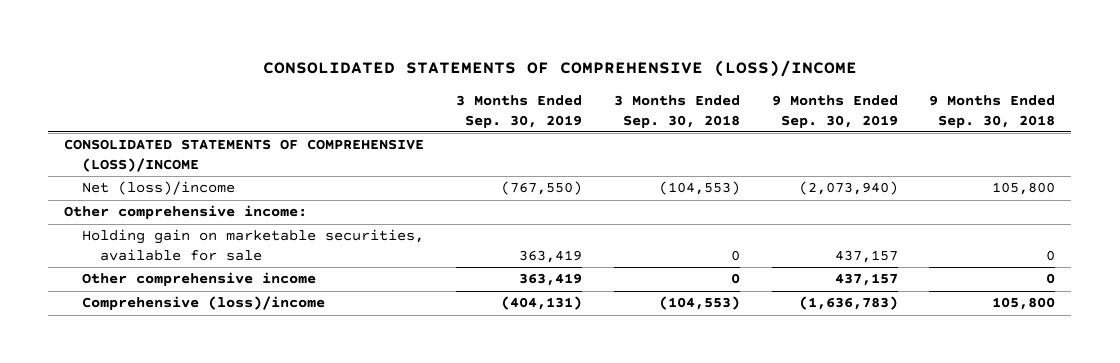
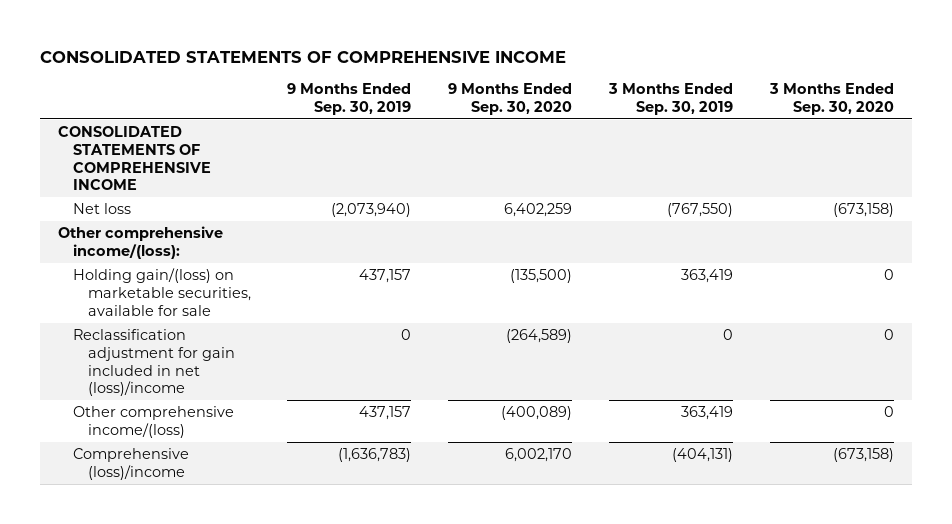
- CONSOLIDATED STATEMENTS OF COMPREHENSIVE (LOSS)/INCOME
+ CONSOLIDATED STATEMENTS OF COMPREHENSIVE INCOME
- | 3 Months Ended Sep. 30, 2019 | 3 Months Ended Sep. 30, 2018 | 9 Months Ended Sep. 30, 2019 | 9 Months Ended Sep. 30, 2018
+ | 9 Months Ended Sep. 30, 2019 | 9 Months Ended Sep. 30, 2020 | 3 Months Ended Sep. 30, 2019 | 3 Months Ended Sep. 30, 2020
- CONSOLIDATED STATEMENTS OF COMPREHENSIVE (LOSS)/INCOME
- Net (loss)/income | (767,550) | (104,553) | (2,073,940) | 105,800
- Other comprehensive income:
- Holding gain on marketable securities, available for sale | 363,419 | 0 | 437,157 | 0
- Other comprehensive income | 363,419 | 0 | 437,157 | 0
+ CONSOLIDATED STATEMENTS OF COMPREHENSIVE INCOME
+ Net loss | (2,073,940) | 6,402,259 | (767,550) | (673,158)
+ Other comprehensive income/(loss):
+ Holding gain/(loss) on marketable securities, available for sale | 437,157 | (135,500) | 363,419 | 0
+ Reclassification adjustment for gain included in net (loss)/income | 0 | (264,589) | 0 | 0
+ Other comprehensive income/(loss) | 437,157 | (400,089) | 363,419 | 0

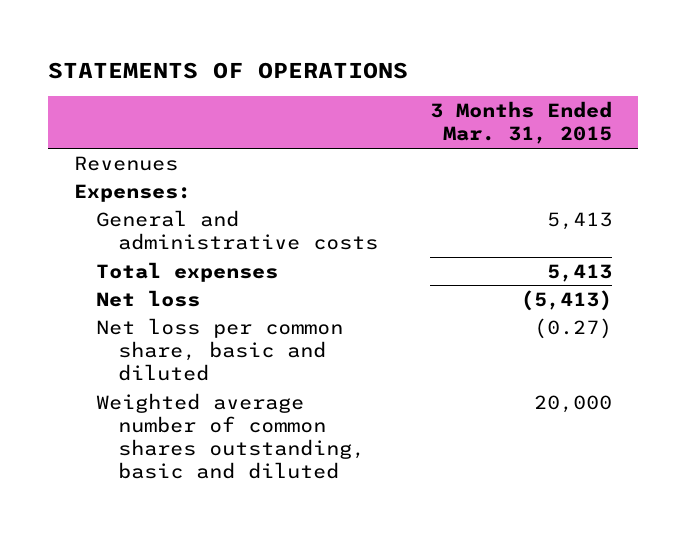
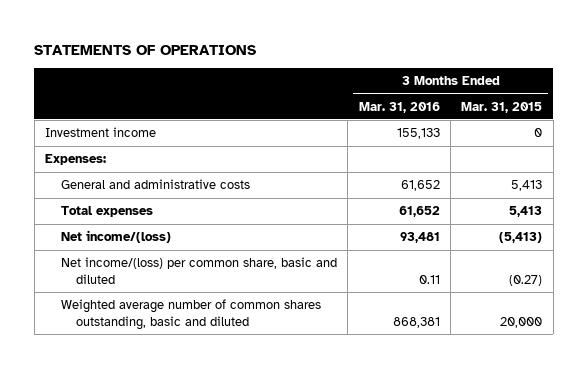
- | 3 Months Ended Mar. 31, 2015
+ | 3 Months Ended Mar. 31, 2016 | 3 Months Ended Mar. 31, 2015
- Revenues
+ Investment income | 155,133 | 0
- Net loss | (5,413)
- Net loss per common share, basic and diluted | (0.27)
+ Net income/(loss) | 93,481 | (5,413)
+ Net income/(loss) per common share, basic and diluted | 0.11 | (0.27)

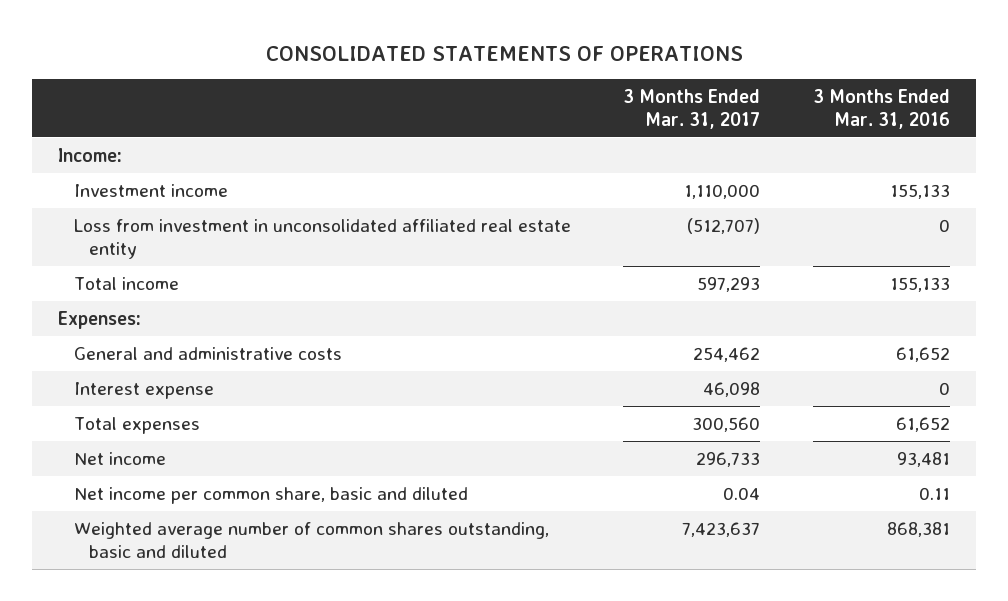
- STATEMENTS OF OPERATIONS
+ CONSOLIDATED STATEMENTS OF OPERATIONS
- | 3 Months Ended Mar. 31, 2016 | 3 Months Ended Mar. 31, 2015
+ | 3 Months Ended Mar. 31, 2017 | 3 Months Ended Mar. 31, 2016
+ Income:
+ Loss from investment in unconsolidated affiliated real estate entity | (512,707) | 0
+ Total income | 597,293 | 155,133
+ Interest expense | 46,098 | 0
- Net income/(loss) | 93,481 | (5,413)
- Net income/(loss) per common share, basic and diluted | 0.11 | (0.27)
+ Net income | 296,733 | 93,481
+ Net income per common share, basic and diluted | 0.04 | 0.11

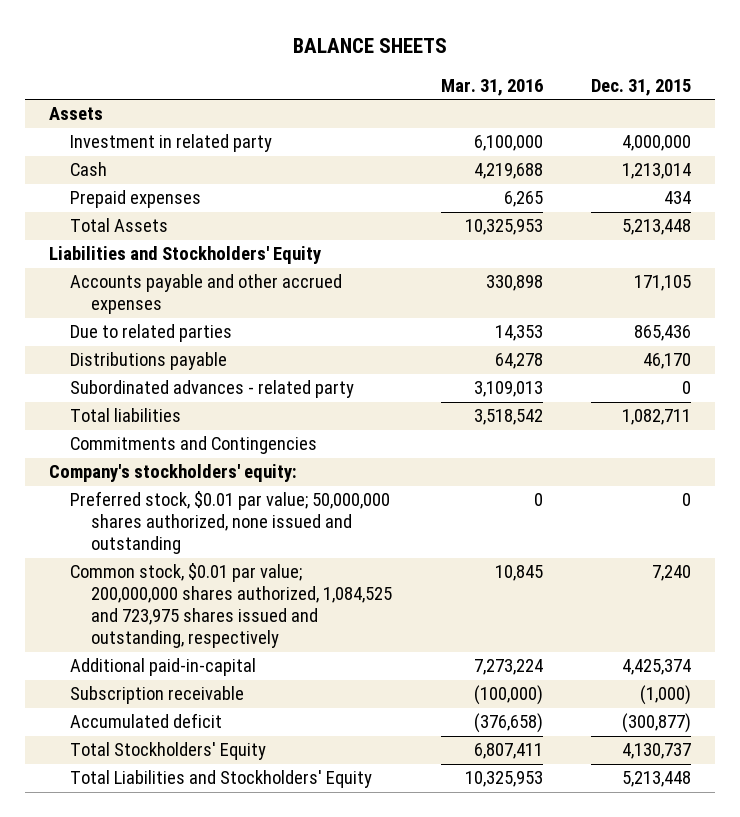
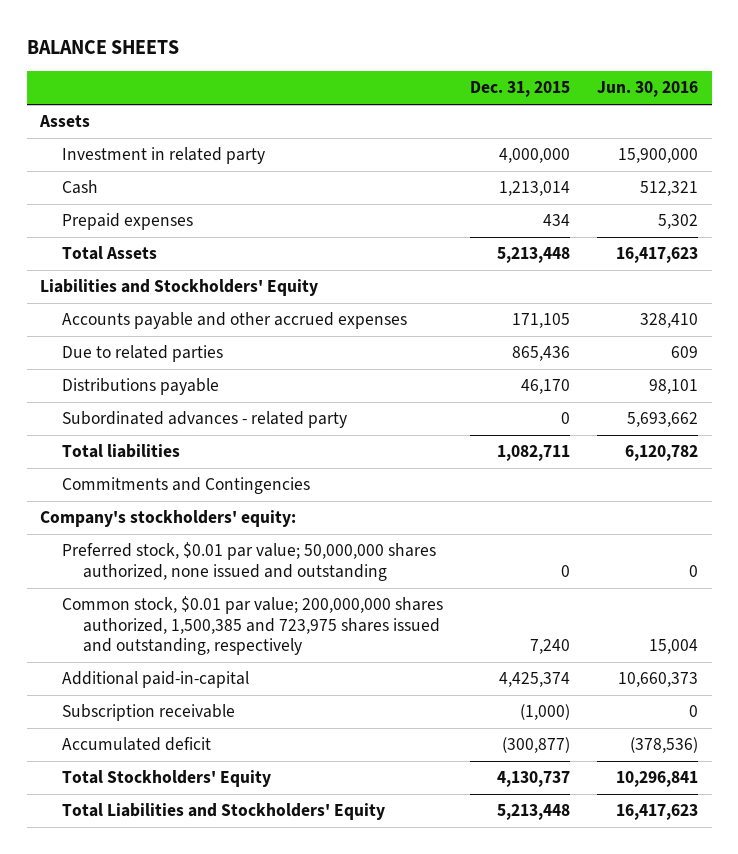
- | Mar. 31, 2016 | Dec. 31, 2015
+ | Dec. 31, 2015 | Jun. 30, 2016
- Common stock, $0.01 par value; 200,000,000 shares authorized, 1,084,525 and 723,975 shares issued and outstanding, respectively | 10,845 | 7,240
+ Common stock, $0.01 par value; 200,000,000 shares authorized, 1,500,385 and 723,975 shares issued and outstanding, respectively | 7,240 | 15,004

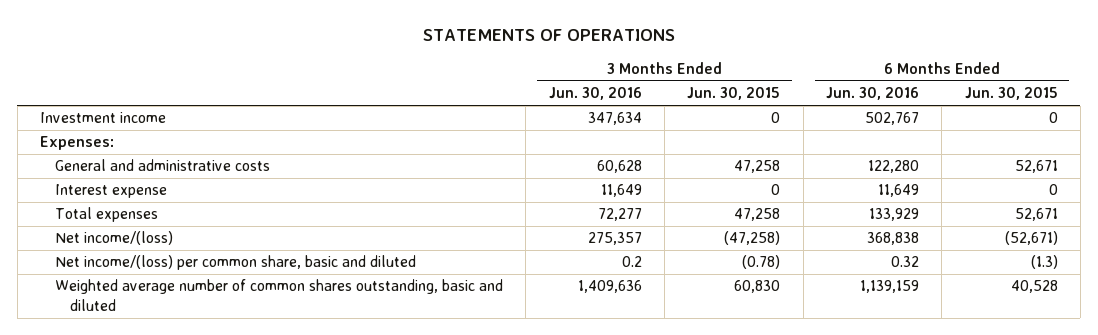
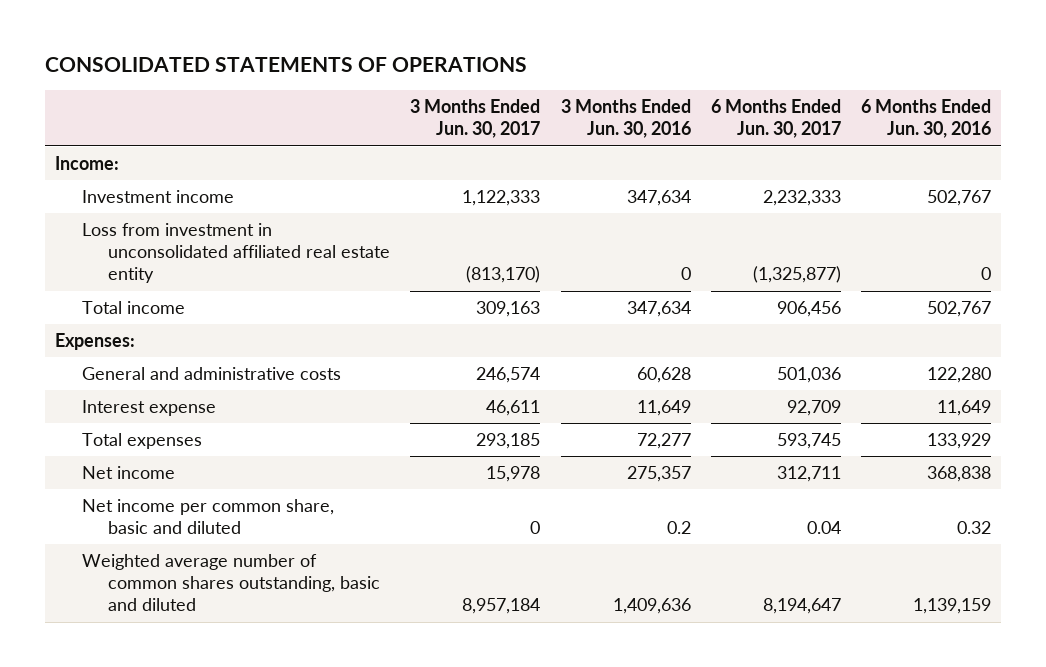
- STATEMENTS OF OPERATIONS
+ CONSOLIDATED STATEMENTS OF OPERATIONS
- | 3 Months Ended Jun. 30, 2016 | 3 Months Ended Jun. 30, 2015 | 6 Months Ended Jun. 30, 2016 | 6 Months Ended Jun. 30, 2015
+ | 3 Months Ended Jun. 30, 2017 | 3 Months Ended Jun. 30, 2016 | 6 Months Ended Jun. 30, 2017 | 6 Months Ended Jun. 30, 2016
+ Income:
+ Loss from investment in unconsolidated affiliated real estate entity | (813,170) | 0 | (1,325,877) | 0
+ Total income | 309,163 | 347,634 | 906,456 | 502,767
- Net income/(loss) | 275,357 | (47,258) | 368,838 | (52,671)
- Net income/(loss) per common share, basic and diluted | 0.2 | (0.78) | 0.32 | (1.3)
+ Net income | 15,978 | 275,357 | 312,711 | 368,838
+ Net income per common share, basic and diluted | 0 | 0.2 | 0.04 | 0.32

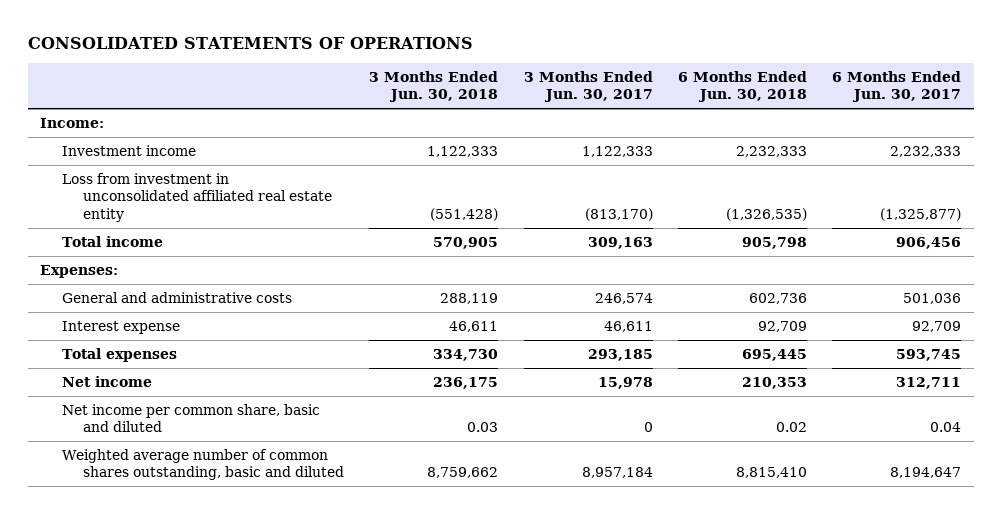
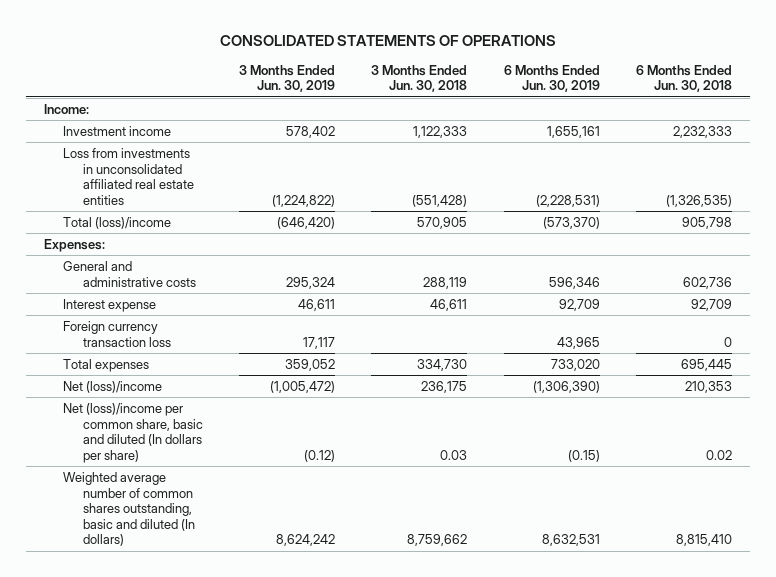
- | 3 Months Ended Jun. 30, 2018 | 3 Months Ended Jun. 30, 2017 | 6 Months Ended Jun. 30, 2018 | 6 Months Ended Jun. 30, 2017
+ | 3 Months Ended Jun. 30, 2019 | 3 Months Ended Jun. 30, 2018 | 6 Months Ended Jun. 30, 2019 | 6 Months Ended Jun. 30, 2018
- Loss from investment in unconsolidated affiliated real estate entity | (551,428) | (813,170) | (1,326,535) | (1,325,877)
- Total income | 570,905 | 309,163 | 905,798 | 906,456
+ Loss from investments in unconsolidated affiliated real estate entities | (1,224,822) | (551,428) | (2,228,531) | (1,326,535)
+ Total (loss)/income | (646,420) | 570,905 | (573,370) | 905,798
+ Foreign currency transaction loss | 17,117 | | 43,965 | 0
- Net income | 236,175 | 15,978 | 210,353 | 312,711
- Net income per common share, basic and diluted | 0.03 | 0 | 0.02 | 0.04
- Weighted average number of common shares outstanding, basic and diluted | 8,759,662 | 8,957,184 | 8,815,410 | 8,194,647
+ Net (loss)/income | (1,005,472) | 236,175 | (1,306,390) | 210,353
+ Net (loss)/income per common share, basic and diluted (In dollars per share) | (0.12) | 0.03 | (0.15) | 0.02
+ Weighted average number of common shares outstanding, basic and diluted (In dollars) | 8,624,242 | 8,759,662 | 8,632,531 | 8,815,410

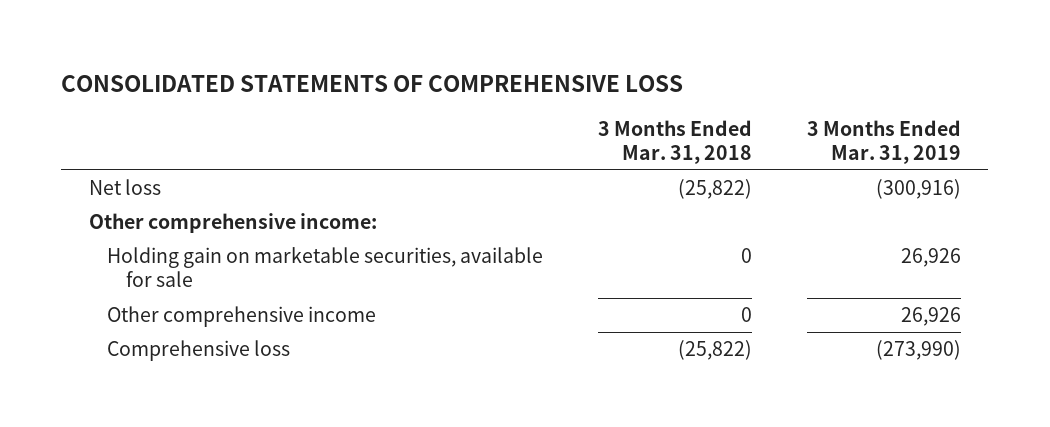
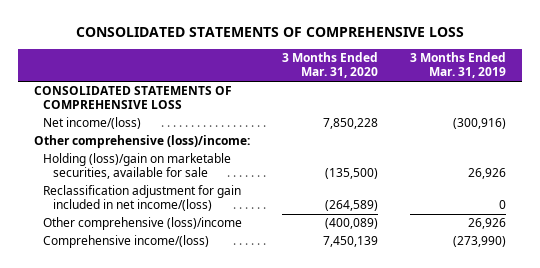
- | 3 Months Ended Mar. 31, 2018 | 3 Months Ended Mar. 31, 2019
+ | 3 Months Ended Mar. 31, 2020 | 3 Months Ended Mar. 31, 2019
- Net loss | (25,822) | (300,916)
- Other comprehensive income:
- Holding gain on marketable securities, available for sale | 0 | 26,926
- Other comprehensive income | 0 | 26,926
- Comprehensive loss | (25,822) | (273,990)
+ CONSOLIDATED STATEMENTS OF COMPREHENSIVE LOSS
+ Net income/(loss) | 7,850,228 | (300,916)
+ Other comprehensive (loss)/income:
+ Holding (loss)/gain on marketable securities, available for sale | (135,500) | 26,926
+ Reclassification adjustment for gain included in net income/(loss) | (264,589) | 0
+ Other comprehensive (loss)/income | (400,089) | 26,926
+ Comprehensive income/(loss) | 7,450,139 | (273,990)

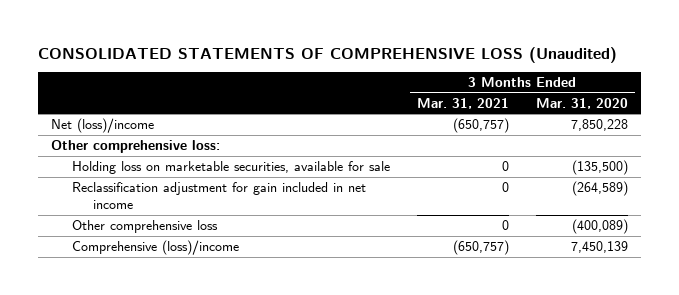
- CONSOLIDATED STATEMENTS OF COMPREHENSIVE LOSS
+ CONSOLIDATED STATEMENTS OF COMPREHENSIVE LOSS (Unaudited)
- | 3 Months Ended Mar. 31, 2020 | 3 Months Ended Mar. 31, 2019
+ | 3 Months Ended Mar. 31, 2021 | 3 Months Ended Mar. 31, 2020
- CONSOLIDATED STATEMENTS OF COMPREHENSIVE LOSS
- Net income/(loss) | 7,850,228 | (300,916)
- Other comprehensive (loss)/income:
- Holding (loss)/gain on marketable securities, available for sale | (135,500) | 26,926
- Reclassification adjustment for gain included in net income/(loss) | (264,589) | 0
- Other comprehensive (loss)/income | (400,089) | 26,926
- Comprehensive income/(loss) | 7,450,139 | (273,990)
+ Net (loss)/income | (650,757) | 7,850,228
+ Other comprehensive loss:
+ Holding loss on marketable securities, available for sale | 0 | (135,500)
+ Reclassification adjustment for gain included in net income | 0 | (264,589)
+ Other comprehensive loss | 0 | (400,089)
+ Comprehensive (loss)/income | (650,757) | 7,450,139

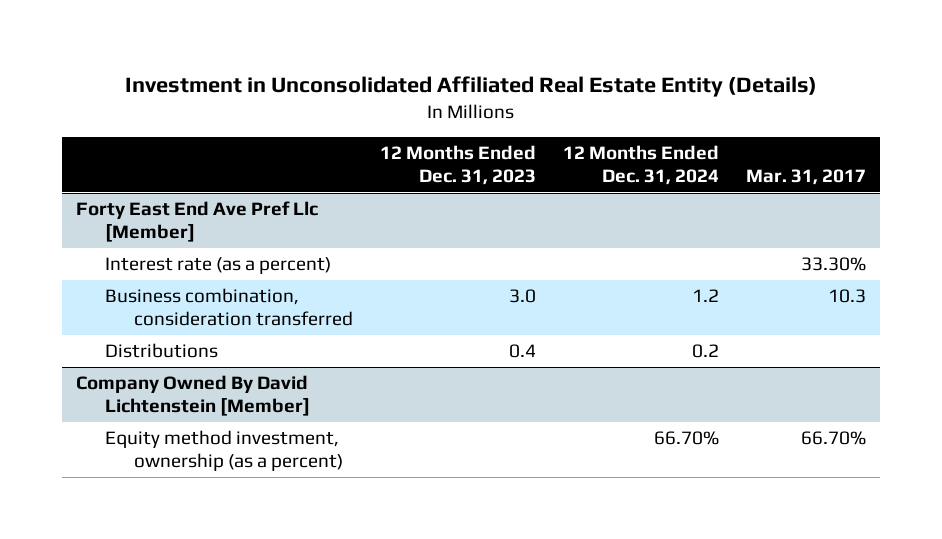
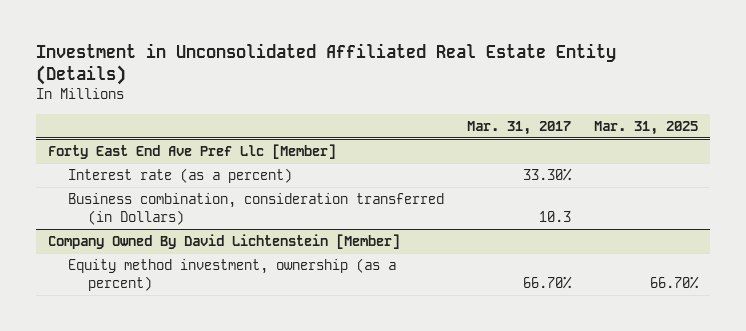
- | 12 Months Ended Dec. 31, 2023 | 12 Months Ended Dec. 31, 2024 | Mar. 31, 2017
+ | Mar. 31, 2017 | Mar. 31, 2025
@ Forty East End Ave Pref Llc [Member]
- Business combination, consideration transferred | 3.0 | 1.2 | 10.3
- Distributions | 0.4 | 0.2 |
+ Business combination, consideration transferred (in Dollars) | 10.3 |

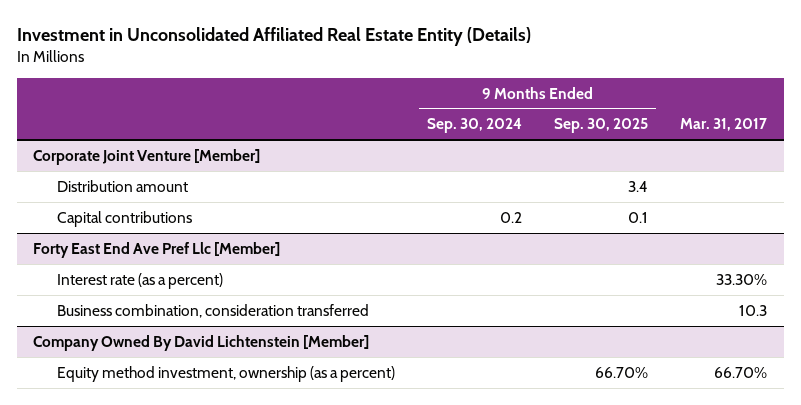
- | Mar. 31, 2017 | Mar. 31, 2025
+ | 9 Months Ended Sep. 30, 2024 | 9 Months Ended Sep. 30, 2025 | Mar. 31, 2017
+ Corporate Joint Venture [Member]
+ Distribution amount | | 3.4 |
+ Capital contributions | 0.2 | 0.1 |
@ Forty East End Ave Pref Llc [Member]
- Business combination, consideration transferred (in Dollars) | 10.3 |
+ Business combination, consideration transferred | | | 10.3

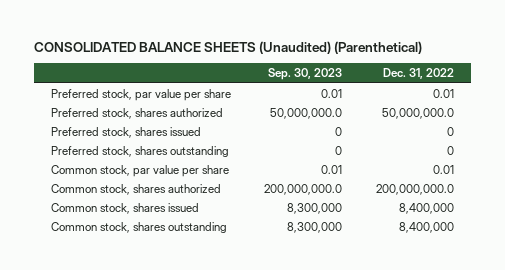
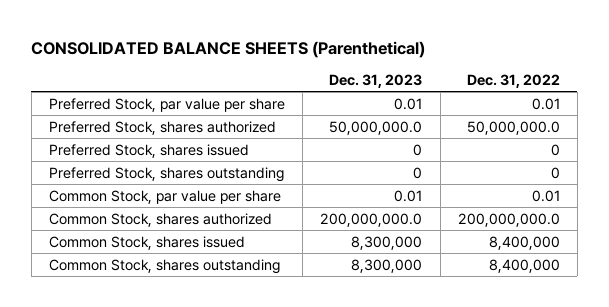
- CONSOLIDATED BALANCE SHEETS (Unaudited) (Parenthetical)
+ CONSOLIDATED BALANCE SHEETS (Parenthetical)
- | Sep. 30, 2023 | Dec. 31, 2022
+ | Dec. 31, 2023 | Dec. 31, 2022
- Preferred stock, par value per share | 0.01 | 0.01
- Preferred stock, shares authorized | 50,000,000.0 | 50,000,000.0
- Preferred stock, shares issued | 0 | 0
- Preferred stock, shares outstanding | 0 | 0
- Common stock, par value per share | 0.01 | 0.01
- Common stock, shares authorized | 200,000,000.0 | 200,000,000.0
- Common stock, shares issued | 8,300,000 | 8,400,000
- Common stock, shares outstanding | 8,300,000 | 8,400,000
+ Preferred Stock, par value per share | 0.01 | 0.01
+ Preferred Stock, shares authorized | 50,000,000.0 | 50,000,000.0
+ Preferred Stock, shares issued | 0 | 0
+ Preferred Stock, shares outstanding | 0 | 0
+ Common Stock, par value per share | 0.01 | 0.01
+ Common Stock, shares authorized | 200,000,000.0 | 200,000,000.0
+ Common Stock, shares issued | 8,300,000 | 8,400,000
+ Common Stock, shares outstanding | 8,300,000 | 8,400,000

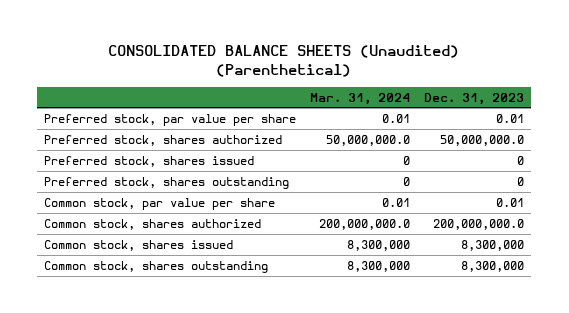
- CONSOLIDATED BALANCE SHEETS (Parenthetical)
+ CONSOLIDATED BALANCE SHEETS (Unaudited) (Parenthetical)
- | Dec. 31, 2023 | Dec. 31, 2022
+ | Mar. 31, 2024 | Dec. 31, 2023
- Preferred Stock, par value per share | 0.01 | 0.01
- Preferred Stock, shares authorized | 50,000,000.0 | 50,000,000.0
- Preferred Stock, shares issued | 0 | 0
- Preferred Stock, shares outstanding | 0 | 0
- Common Stock, par value per share | 0.01 | 0.01
- Common Stock, shares authorized | 200,000,000.0 | 200,000,000.0
- Common Stock, shares issued | 8,300,000 | 8,400,000
- Common Stock, shares outstanding | 8,300,000 | 8,400,000
+ Preferred stock, par value per share | 0.01 | 0.01
+ Preferred stock, shares authorized | 50,000,000.0 | 50,000,000.0
+ Preferred stock, shares issued | 0 | 0
+ Preferred stock, shares outstanding | 0 | 0
+ Common stock, par value per share | 0.01 | 0.01
+ Common stock, shares authorized | 200,000,000.0 | 200,000,000.0
+ Common stock, shares issued | 8,300,000 | 8,300,000
+ Common stock, shares outstanding | 8,300,000 | 8,300,000

